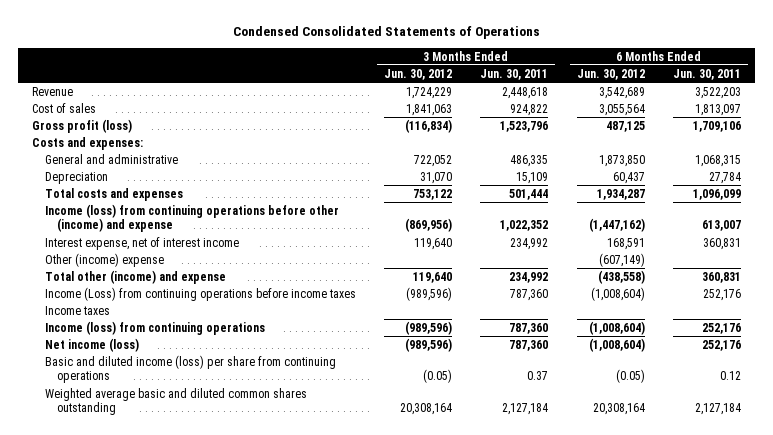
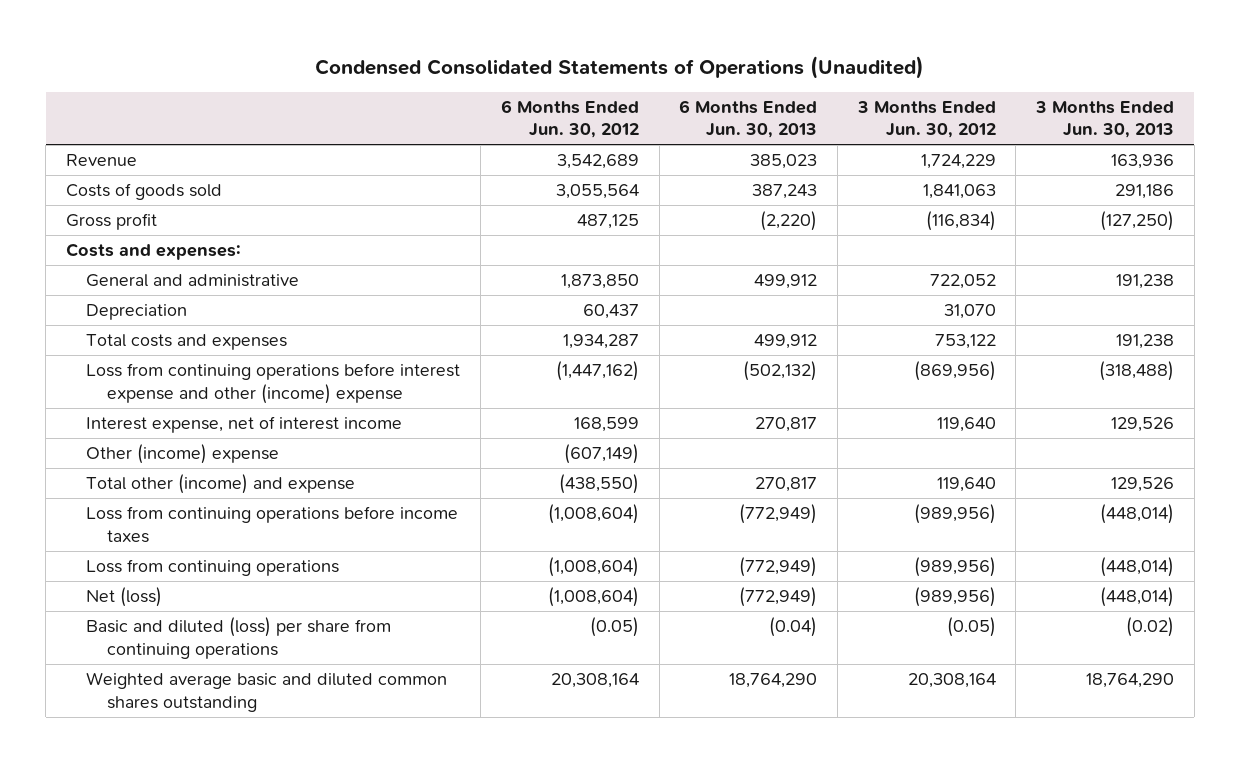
- Condensed Consolidated Statements of Operations
+ Condensed Consolidated Statements of Operations (Unaudited)
- | 3 Months Ended Jun. 30, 2012 | 3 Months Ended Jun. 30, 2011 | 6 Months Ended Jun. 30, 2012 | 6 Months Ended Jun. 30, 2011
+ | 6 Months Ended Jun. 30, 2012 | 6 Months Ended Jun. 30, 2013 | 3 Months Ended Jun. 30, 2012 | 3 Months Ended Jun. 30, 2013
- Cost of sales | 1,841,063 | 924,822 | 3,055,564 | 1,813,097
- Gross profit (loss) | (116,834) | 1,523,796 | 487,125 | 1,709,106
+ Costs of goods sold | 3,055,564 | 387,243 | 1,841,063 | 291,186
+ Gross profit | 487,125 | (2,220) | (116,834) | (127,250)
- Income (loss) from continuing operations before other (income) and expense | (869,956) | 1,022,352 | (1,447,162) | 613,007
- Interest expense, net of interest income | 119,640 | 234,992 | 168,591 | 360,831
+ Loss from continuing operations before interest expense and other (income) expense | (1,447,162) | (502,132) | (869,956) | (318,488)
+ Interest expense, net of interest income | 168,599 | 270,817 | 119,640 | 129,526
- Total other (income) and expense | 119,640 | 234,992 | (438,558) | 360,831
- Income (Loss) from continuing operations before income taxes | (989,596) | 787,360 | (1,008,604) | 252,176
- Income taxes
- Income (loss) from continuing operations | (989,596) | 787,360 | (1,008,604) | 252,176
- Net income (loss) | (989,596) | 787,360 | (1,008,604) | 252,176
- Basic and diluted income (loss) per share from continuing operations | (0.05) | 0.37 | (0.05) | 0.12
+ Total other (income) and expense | (438,550) | 270,817 | 119,640 | 129,526
+ Loss from continuing operations before income taxes | (1,008,604) | (772,949) | (989,956) | (448,014)
+ Loss from continuing operations | (1,008,604) | (772,949) | (989,956) | (448,014)
+ Net (loss) | (1,008,604) | (772,949) | (989,956) | (448,014)
+ Basic and diluted (loss) per share from continuing operations | (0.05) | (0.04) | (0.05) | (0.02)

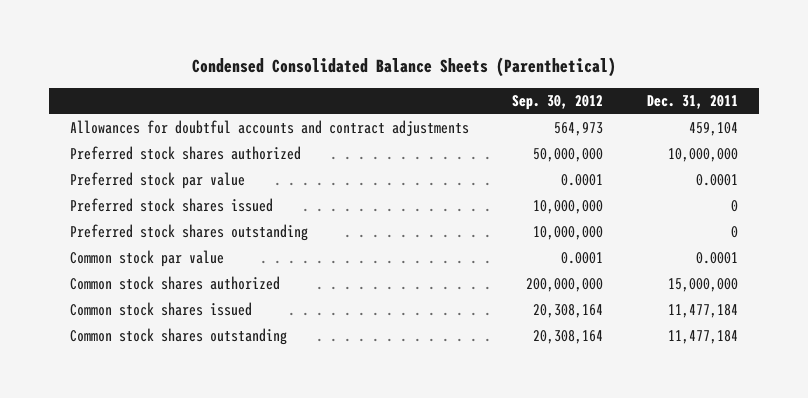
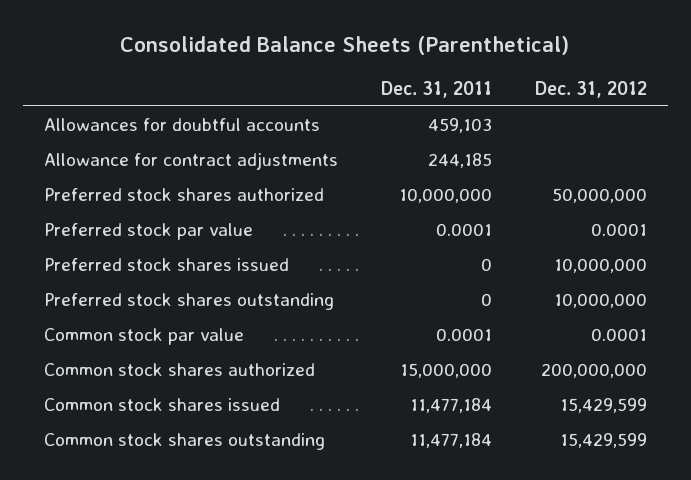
- Condensed Consolidated Balance Sheets (Parenthetical)
+ Consolidated Balance Sheets (Parenthetical)
- | Sep. 30, 2012 | Dec. 31, 2011
+ | Dec. 31, 2011 | Dec. 31, 2012
- Allowances for doubtful accounts and contract adjustments | 564,973 | 459,104
+ Allowances for doubtful accounts | 459,103 |
+ Allowance for contract adjustments | 244,185 |

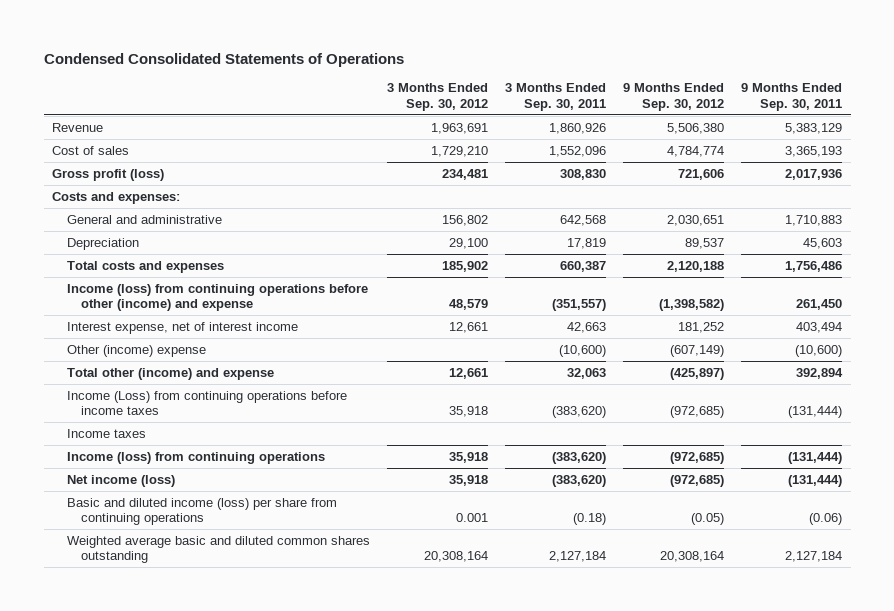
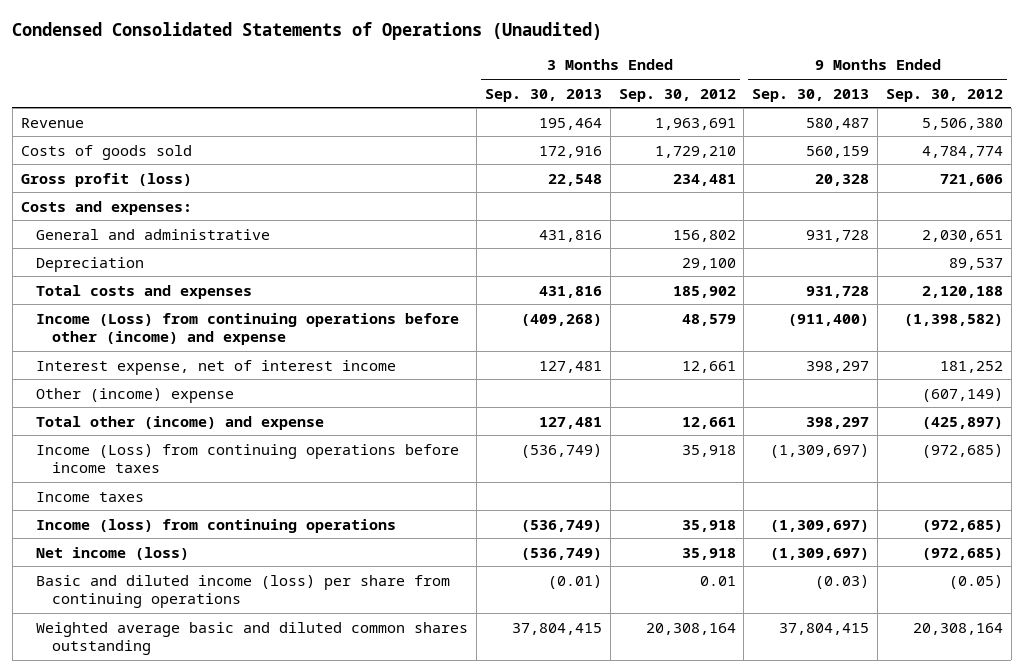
- Condensed Consolidated Statements of Operations
+ Condensed Consolidated Statements of Operations (Unaudited)
- | 3 Months Ended Sep. 30, 2012 | 3 Months Ended Sep. 30, 2011 | 9 Months Ended Sep. 30, 2012 | 9 Months Ended Sep. 30, 2011
+ | 3 Months Ended Sep. 30, 2013 | 3 Months Ended Sep. 30, 2012 | 9 Months Ended Sep. 30, 2013 | 9 Months Ended Sep. 30, 2012
- Cost of sales | 1,729,210 | 1,552,096 | 4,784,774 | 3,365,193
+ Costs of goods sold | 172,916 | 1,729,210 | 560,159 | 4,784,774
- Income (loss) from continuing operations before other (income) and expense | 48,579 | (351,557) | (1,398,582) | 261,450
+ Income (Loss) from continuing operations before other (income) and expense | (409,268) | 48,579 | (911,400) | (1,398,582)
- Basic and diluted income (loss) per share from continuing operations | 0.001 | (0.18) | (0.05) | (0.06)
+ Basic and diluted income (loss) per share from continuing operations | (0.01) | 0.01 | (0.03) | (0.05)

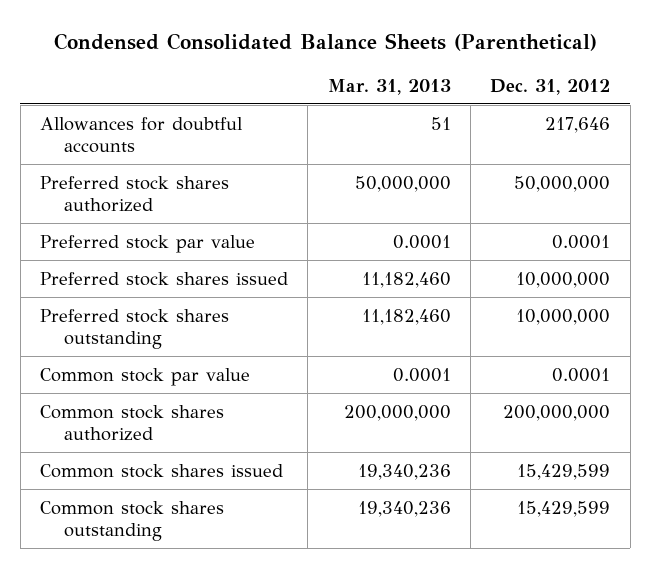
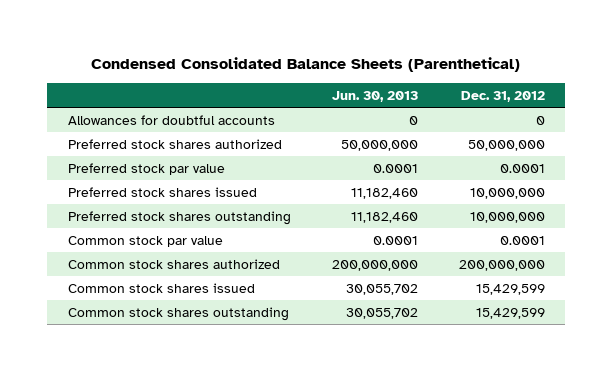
- | Mar. 31, 2013 | Dec. 31, 2012
+ | Jun. 30, 2013 | Dec. 31, 2012
- Allowances for doubtful accounts | 51 | 217,646
+ Allowances for doubtful accounts | 0 | 0

